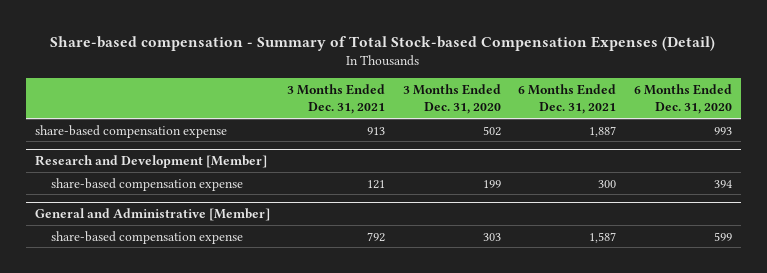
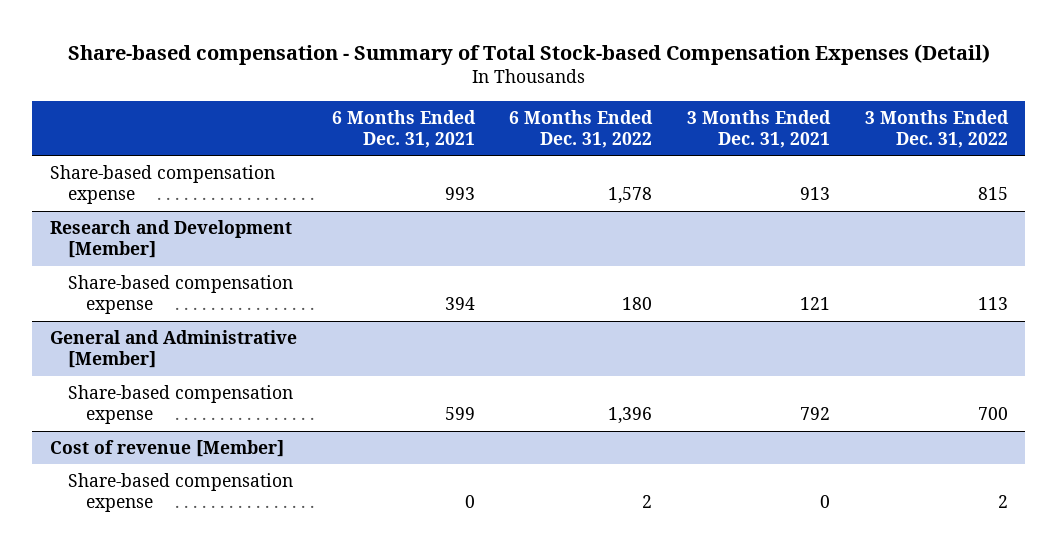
- | 3 Months Ended Dec. 31, 2021 | 3 Months Ended Dec. 31, 2020 | 6 Months Ended Dec. 31, 2021 | 6 Months Ended Dec. 31, 2020
+ | 6 Months Ended Dec. 31, 2021 | 6 Months Ended Dec. 31, 2022 | 3 Months Ended Dec. 31, 2021 | 3 Months Ended Dec. 31, 2022
- share-based compensation expense | 913 | 502 | 1,887 | 993
+ Share-based compensation expense | 993 | 1,578 | 913 | 815
@ Research and Development [Member]
- share-based compensation expense | 121 | 199 | 300 | 394
+ Share-based compensation expense | 394 | 180 | 121 | 113
@ General and Administrative [Member]
- share-based compensation expense | 792 | 303 | 1,587 | 599
+ Share-based compensation expense | 599 | 1,396 | 792 | 700
+ Cost of revenue [Member]
+ Share-based compensation expense | 0 | 2 | 0 | 2

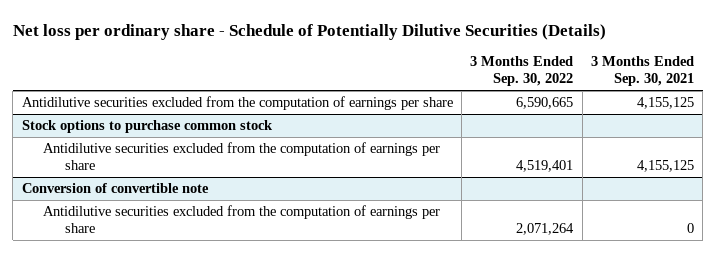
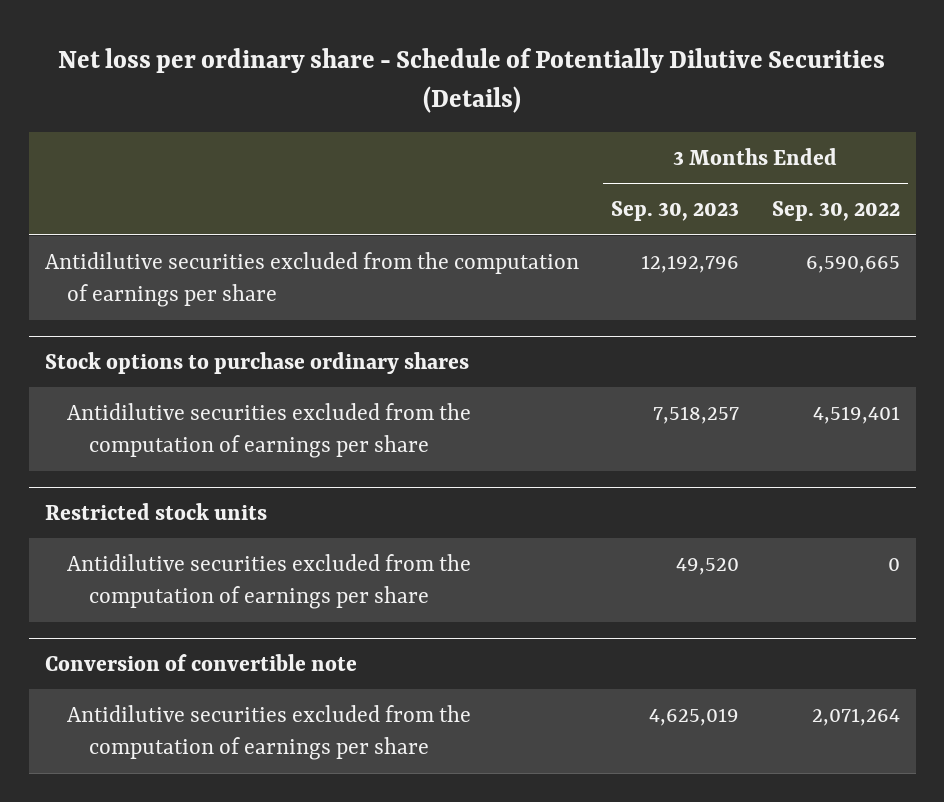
- | 3 Months Ended Sep. 30, 2022 | 3 Months Ended Sep. 30, 2021
+ | 3 Months Ended Sep. 30, 2023 | 3 Months Ended Sep. 30, 2022
- Stock options to purchase common stock
+ Stock options to purchase ordinary shares
+ Restricted stock units
+ Antidilutive securities excluded from the computation of earnings per share | 49,520 | 0

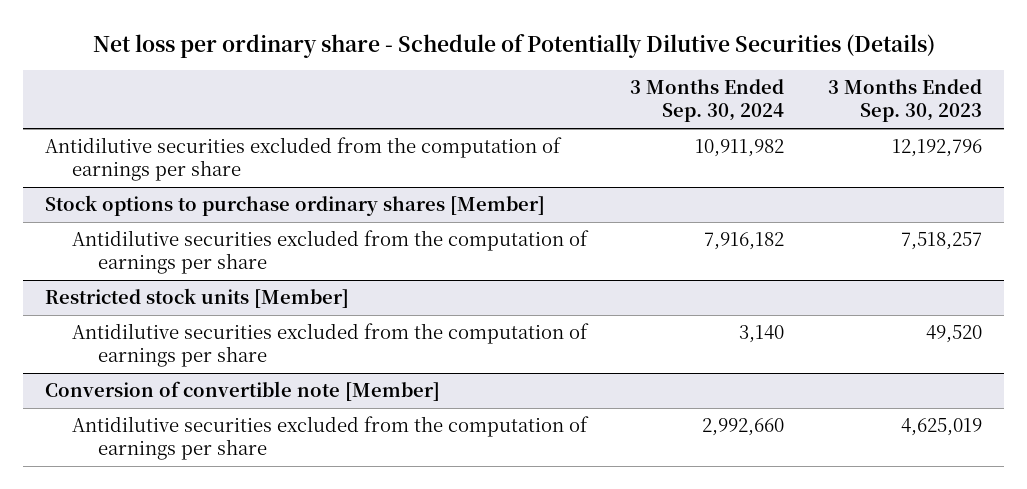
- | 3 Months Ended Sep. 30, 2023 | 3 Months Ended Sep. 30, 2022
+ | 3 Months Ended Sep. 30, 2024 | 3 Months Ended Sep. 30, 2023
- Stock options to purchase ordinary shares
+ Stock options to purchase ordinary shares [Member]
- Restricted stock units
+ Restricted stock units [Member]
- Conversion of convertible note
+ Conversion of convertible note [Member]

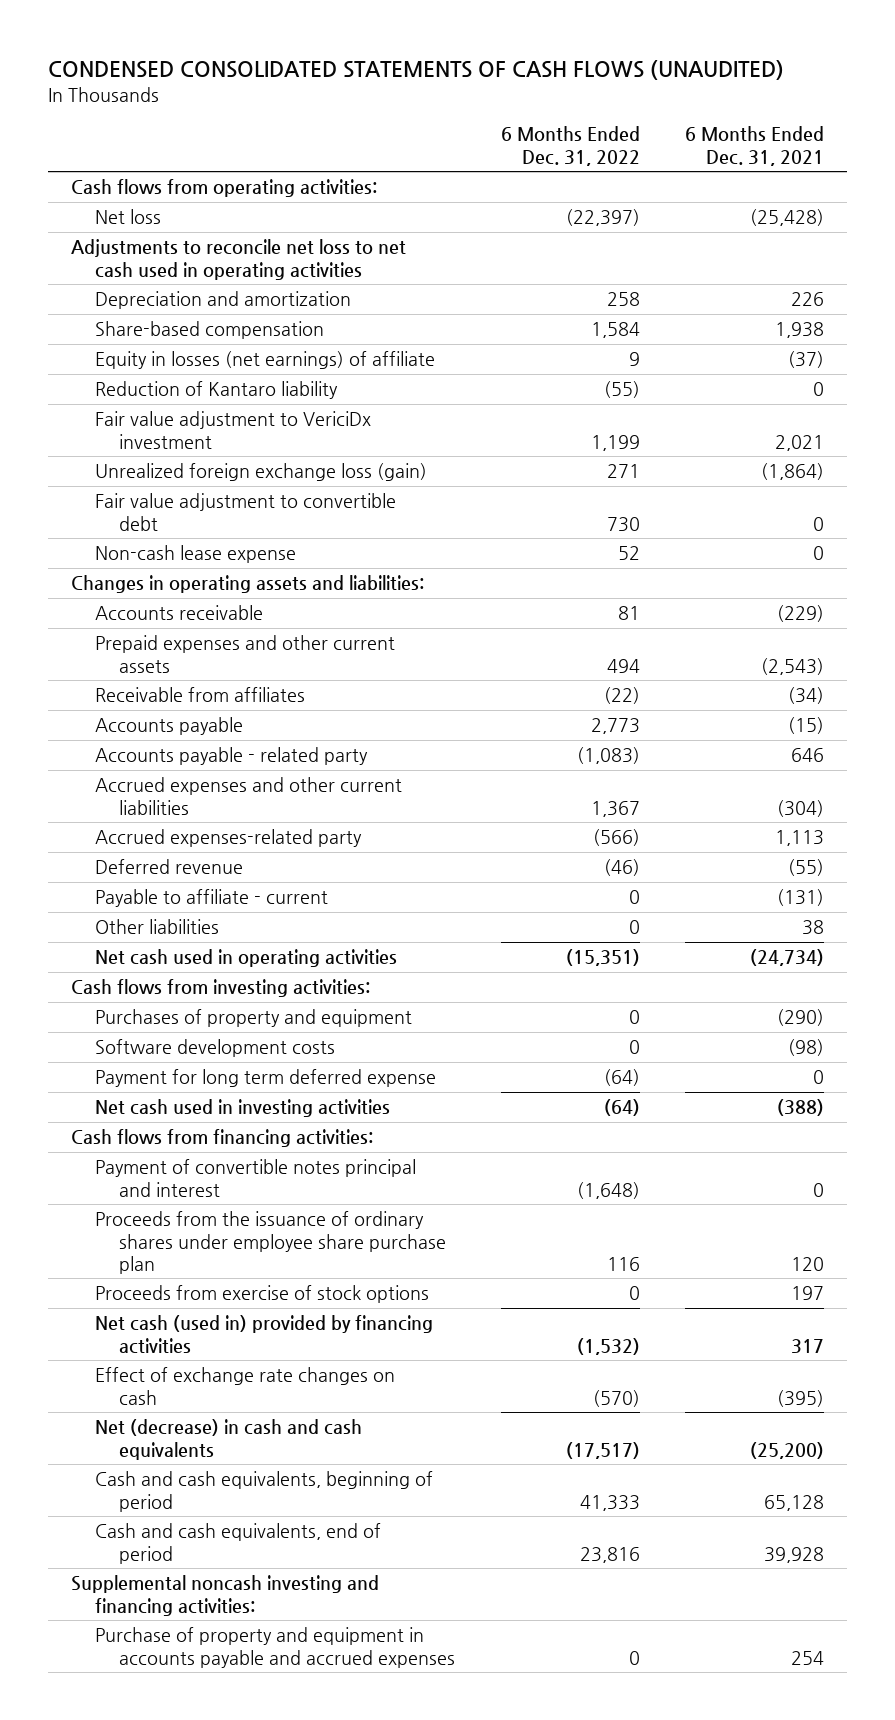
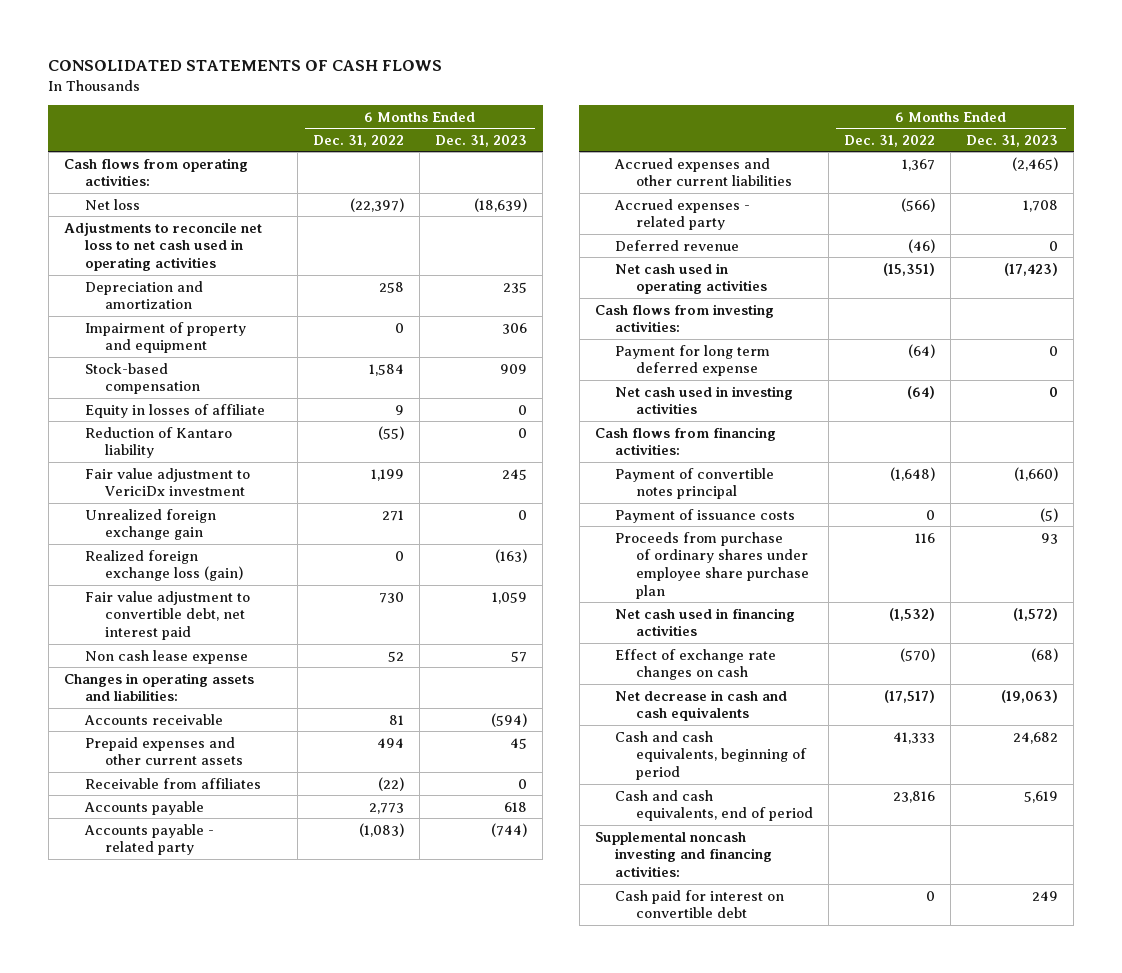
- CONDENSED CONSOLIDATED STATEMENTS OF CASH FLOWS (UNAUDITED)
+ CONSOLIDATED STATEMENTS OF CASH FLOWS
- | 6 Months Ended Dec. 31, 2022 | 6 Months Ended Dec. 31, 2021
+ | 6 Months Ended Dec. 31, 2022 | 6 Months Ended Dec. 31, 2023
- Share-based compensation | 1,584 | 1,938
- Equity in losses (net earnings) of affiliate | 9 | (37)
+ Impairment of property and equipment | 0 | 306
+ Stock-based compensation | 1,584 | 909
+ Equity in losses of affiliate | 9 | 0
- Unrealized foreign exchange loss (gain) | 271 | (1,864)
- Fair value adjustment to convertible debt | 730 | 0
- Non-cash lease expense | 52 | 0
+ Unrealized foreign exchange gain | 271 | 0
+ Realized foreign exchange loss (gain) | 0 | (163)
+ Fair value adjustment to convertible debt, net interest paid | 730 | 1,059
+ Non cash lease expense | 52 | 57
- Accrued expenses-related party | (566) | 1,113
+ Accrued expenses - related party | (566) | 1,708
- Payable to affiliate - current | 0 | (131)
- Other liabilities | 0 | 38
- Purchases of property and equipment | 0 | (290)
- Software development costs | 0 | (98)
- Payment of convertible notes principal and interest | (1,648) | 0
- Proceeds from the issuance of ordinary shares under employee share purchase plan | 116 | 120
- Proceeds from exercise of stock options | 0 | 197
- Net cash (used in) provided by financing activities | (1,532) | 317
+ Payment of convertible notes principal | (1,648) | (1,660)
+ Payment of issuance costs | 0 | (5)
+ Proceeds from purchase of ordinary shares under employee share purchase plan | 116 | 93
+ Net cash used in financing activities | (1,532) | (1,572)
- Net (decrease) in cash and cash equivalents | (17,517) | (25,200)
+ Net decrease in cash and cash equivalents | (17,517) | (19,063)
- Purchase of property and equipment in accounts payable and accrued expenses | 0 | 254
+ Cash paid for interest on convertible debt | 0 | 249

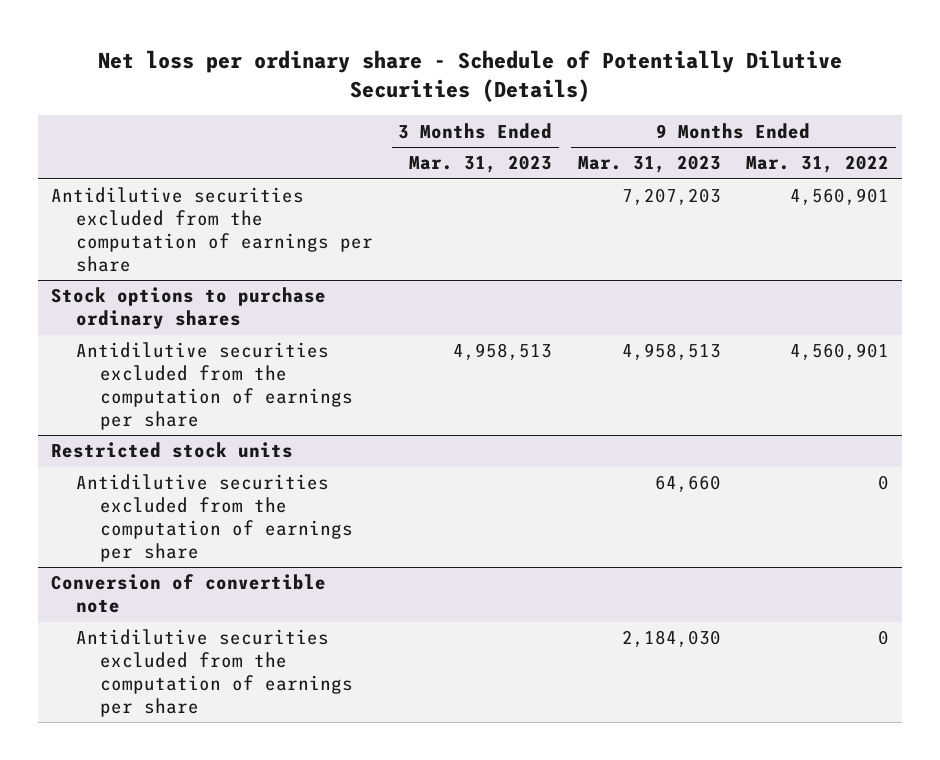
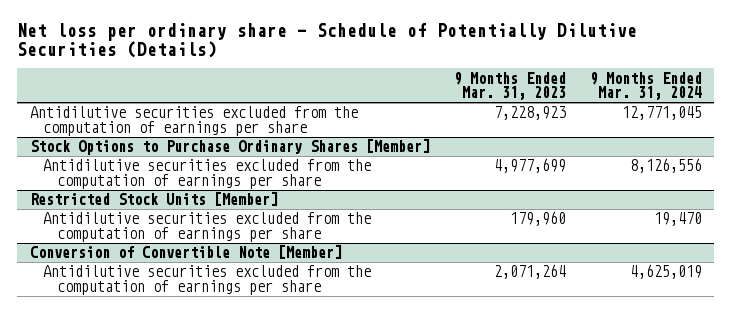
- | 3 Months Ended Mar. 31, 2023 | 9 Months Ended Mar. 31, 2023 | 9 Months Ended Mar. 31, 2022
+ | 9 Months Ended Mar. 31, 2023 | 9 Months Ended Mar. 31, 2024
- Antidilutive securities excluded from the computation of earnings per share | | 7,207,203 | 4,560,901
- Stock options to purchase ordinary shares
- Antidilutive securities excluded from the computation of earnings per share | 4,958,513 | 4,958,513 | 4,560,901
- Restricted stock units
- Antidilutive securities excluded from the computation of earnings per share | | 64,660 | 0
- Conversion of convertible note
- Antidilutive securities excluded from the computation of earnings per share | | 2,184,030 | 0
+ Antidilutive securities excluded from the computation of earnings per share | 7,228,923 | 12,771,045
+ Stock Options to Purchase Ordinary Shares [Member]
+ Antidilutive securities excluded from the computation of earnings per share | 4,977,699 | 8,126,556
+ Restricted Stock Units [Member]
+ Antidilutive securities excluded from the computation of earnings per share | 179,960 | 19,470
+ Conversion of Convertible Note [Member]
+ Antidilutive securities excluded from the computation of earnings per share | 2,071,264 | 4,625,019

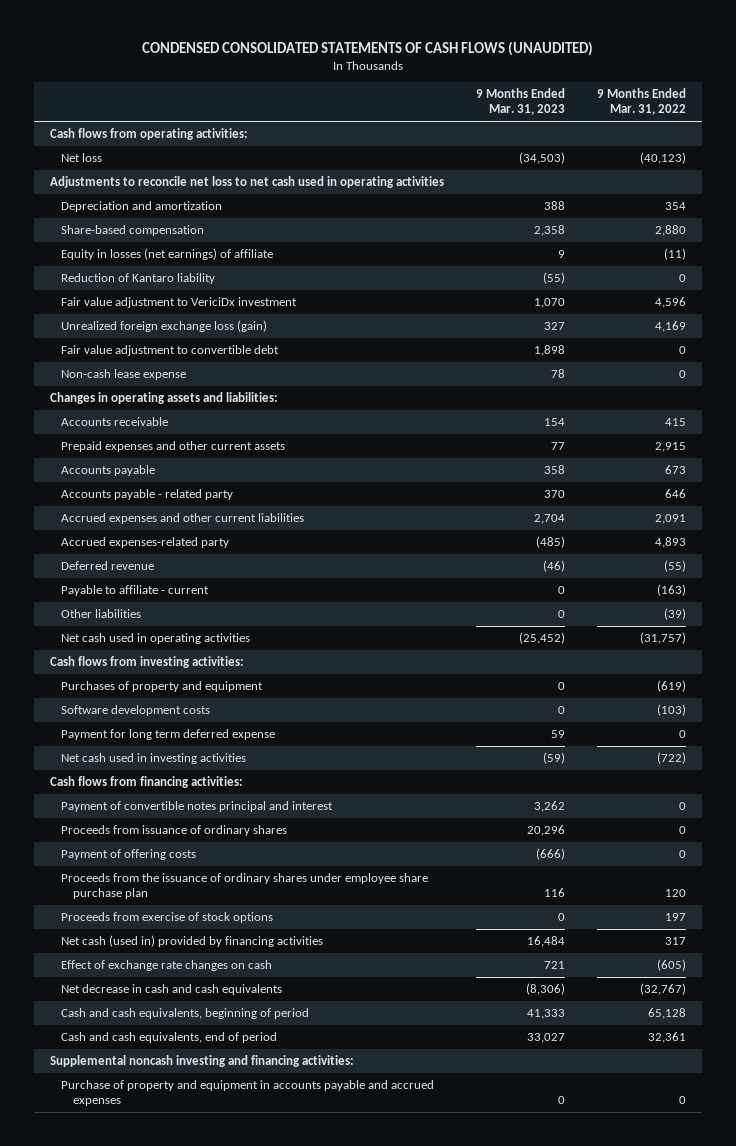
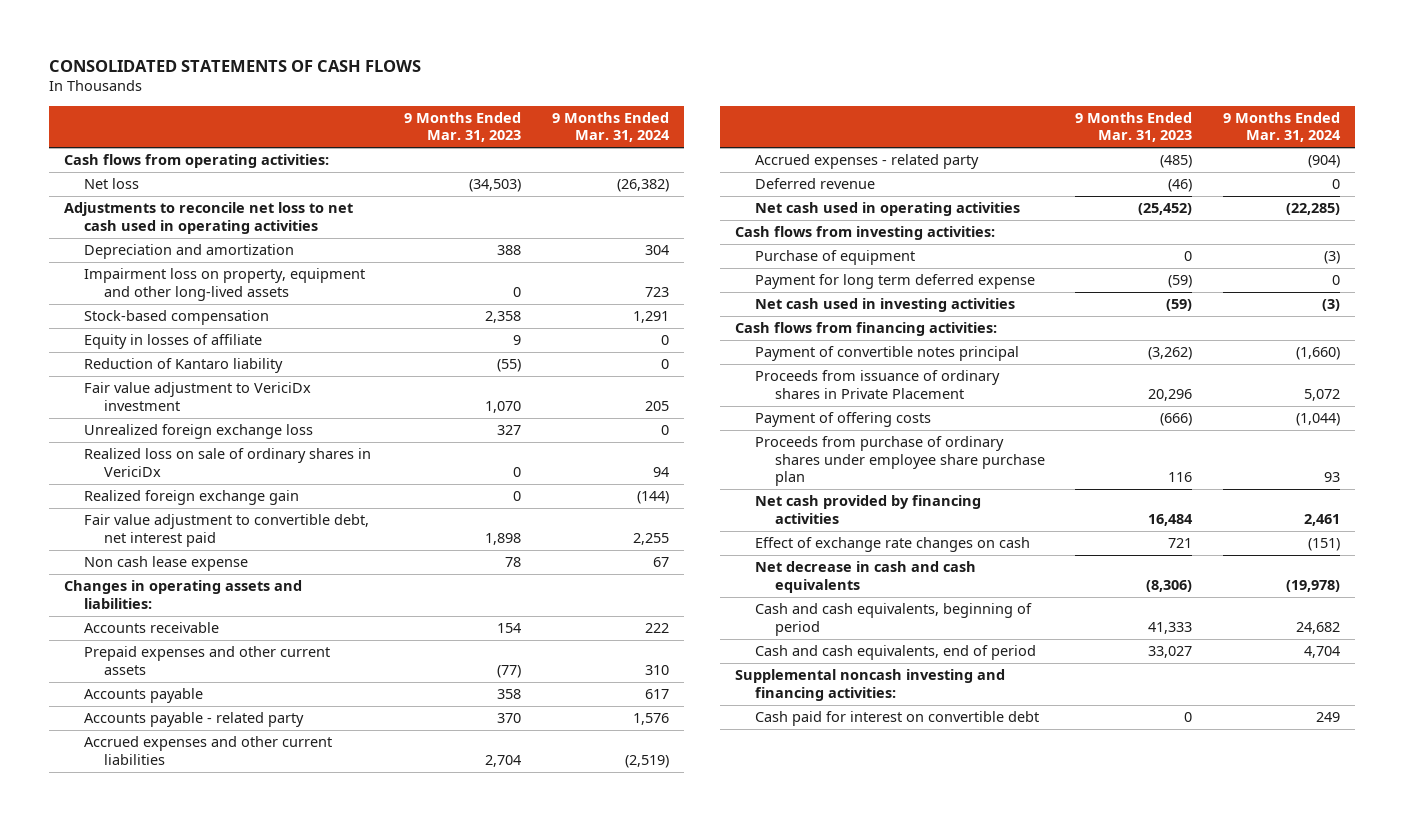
- CONDENSED CONSOLIDATED STATEMENTS OF CASH FLOWS (UNAUDITED)
+ CONSOLIDATED STATEMENTS OF CASH FLOWS
- | 9 Months Ended Mar. 31, 2023 | 9 Months Ended Mar. 31, 2022
+ | 9 Months Ended Mar. 31, 2023 | 9 Months Ended Mar. 31, 2024
- Share-based compensation | 2,358 | 2,880
- Equity in losses (net earnings) of affiliate | 9 | (11)
+ Impairment loss on property, equipment and other long-lived assets | 0 | 723
+ Stock-based compensation | 2,358 | 1,291
+ Equity in losses of affiliate | 9 | 0
- Unrealized foreign exchange loss (gain) | 327 | 4,169
- Fair value adjustment to convertible debt | 1,898 | 0
- Non-cash lease expense | 78 | 0
+ Unrealized foreign exchange loss | 327 | 0
+ Realized loss on sale of ordinary shares in VericiDx | 0 | 94
+ Realized foreign exchange gain | 0 | (144)
+ Fair value adjustment to convertible debt, net interest paid | 1,898 | 2,255
+ Non cash lease expense | 78 | 67
- Prepaid expenses and other current assets | 77 | 2,915
+ Prepaid expenses and other current assets | (77) | 310
- Accrued expenses-related party | (485) | 4,893
+ Accrued expenses - related party | (485) | (904)
- Payable to affiliate - current | 0 | (163)
- Other liabilities | 0 | (39)
- Purchases of property and equipment | 0 | (619)
- Software development costs | 0 | (103)
- Payment for long term deferred expense | 59 | 0
+ Purchase of equipment | 0 | (3)
+ Payment for long term deferred expense | (59) | 0
- Payment of convertible notes principal and interest | 3,262 | 0
- Proceeds from issuance of ordinary shares | 20,296 | 0
+ Payment of convertible notes principal | (3,262) | (1,660)
+ Proceeds from issuance of ordinary shares in Private Placement | 20,296 | 5,072
- Proceeds from the issuance of ordinary shares under employee share purchase plan | 116 | 120
- Proceeds from exercise of stock options | 0 | 197
- Net cash (used in) provided by financing activities | 16,484 | 317
+ Proceeds from purchase of ordinary shares under employee share purchase plan | 116 | 93
+ Net cash provided by financing activities | 16,484 | 2,461
- Purchase of property and equipment in accounts payable and accrued expenses | 0 | 0
+ Cash paid for interest on convertible debt | 0 | 249

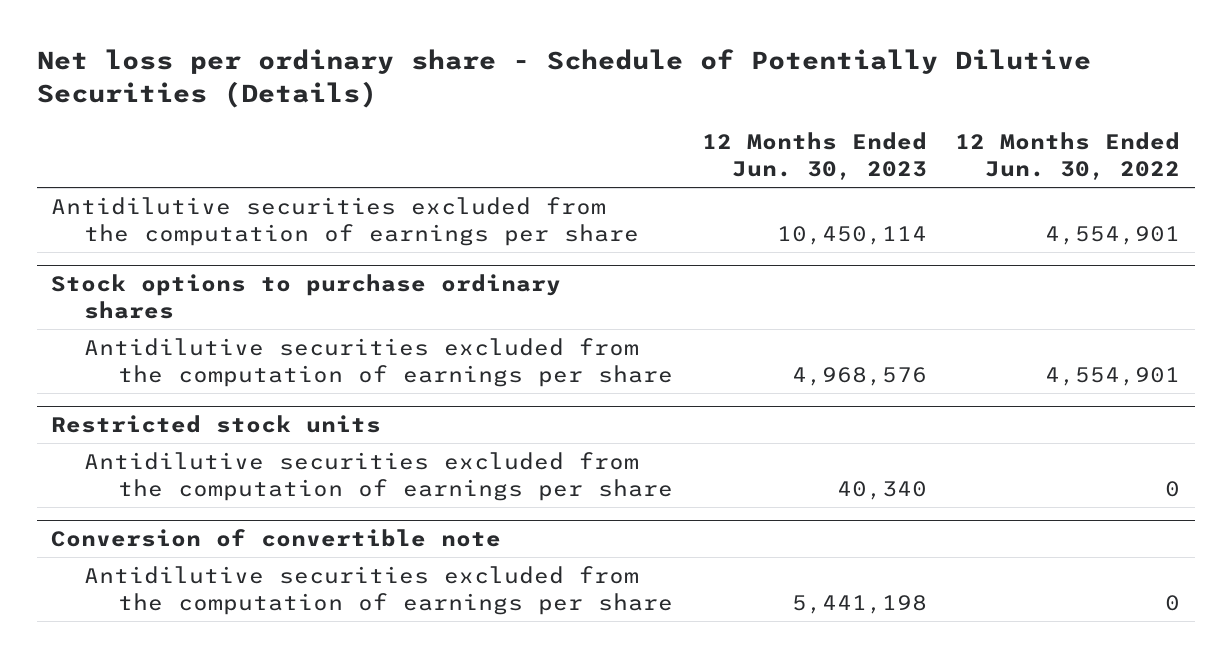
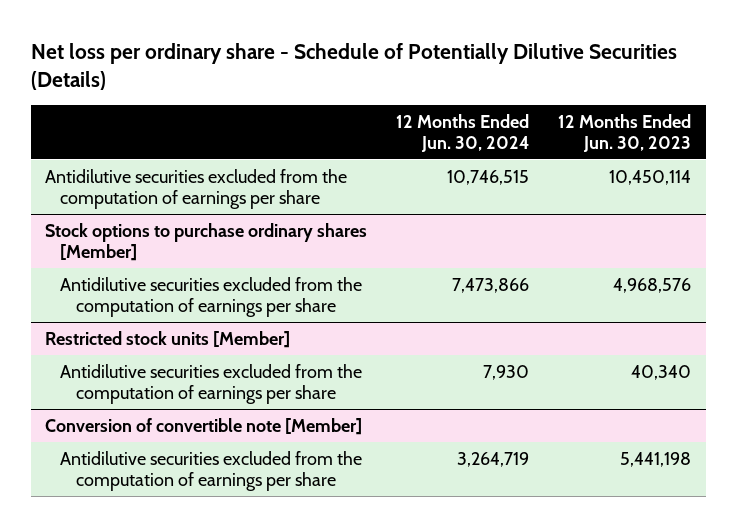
- | 12 Months Ended Jun. 30, 2023 | 12 Months Ended Jun. 30, 2022
+ | 12 Months Ended Jun. 30, 2024 | 12 Months Ended Jun. 30, 2023
- Stock options to purchase ordinary shares
+ Stock options to purchase ordinary shares [Member]
- Restricted stock units
+ Restricted stock units [Member]
- Conversion of convertible note
+ Conversion of convertible note [Member]

